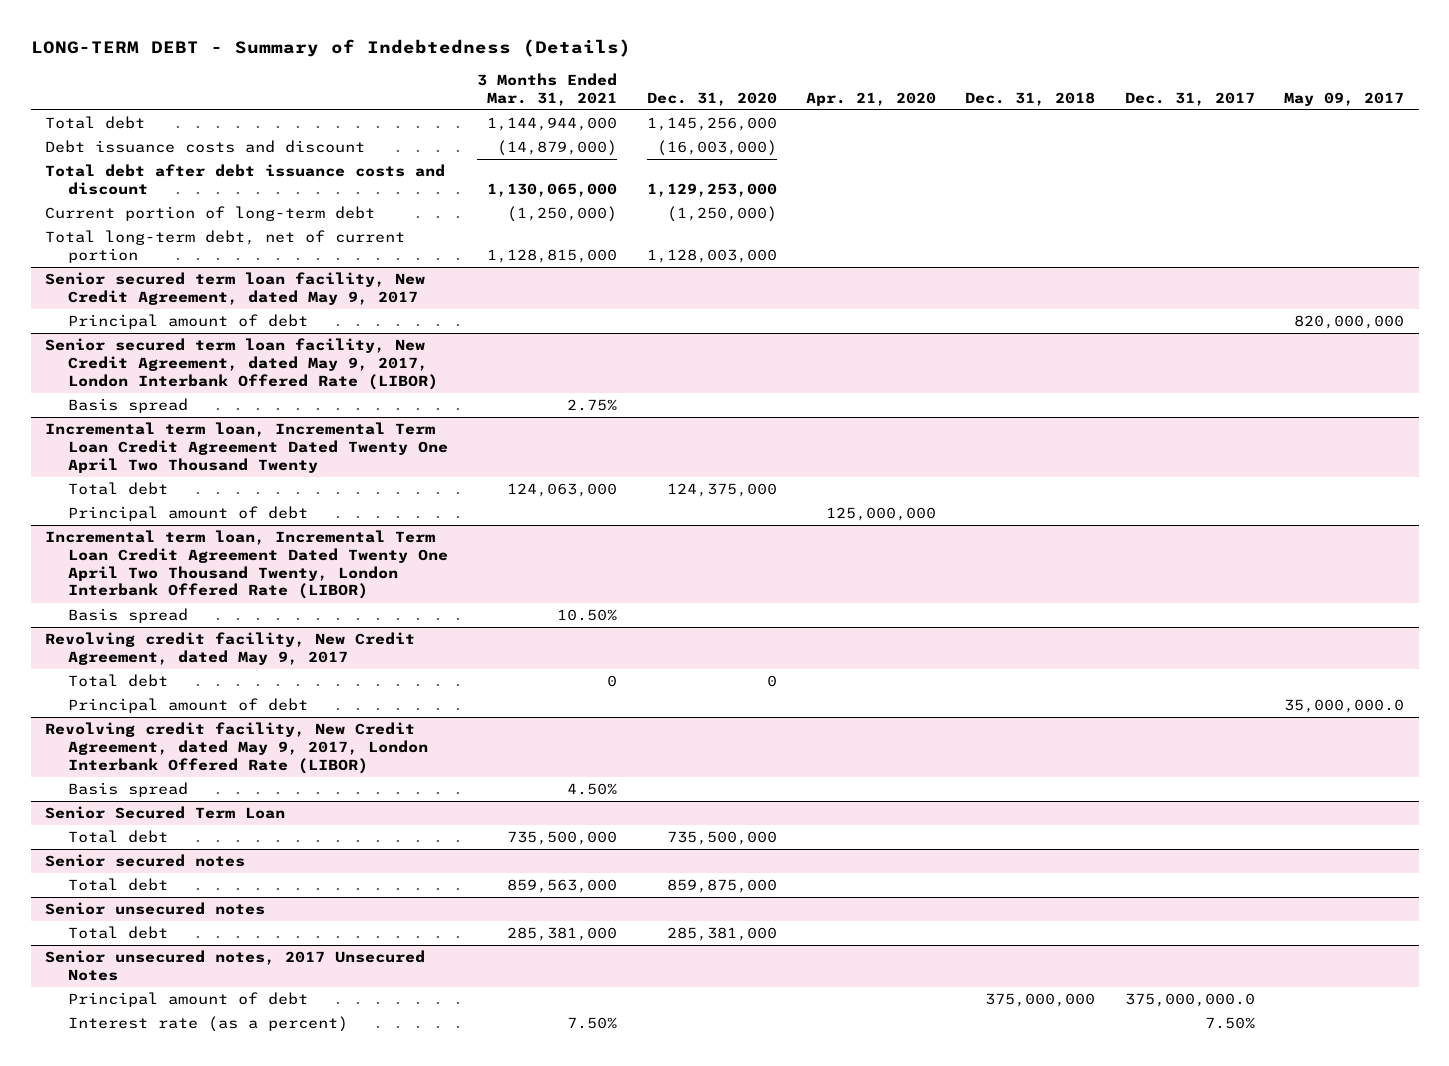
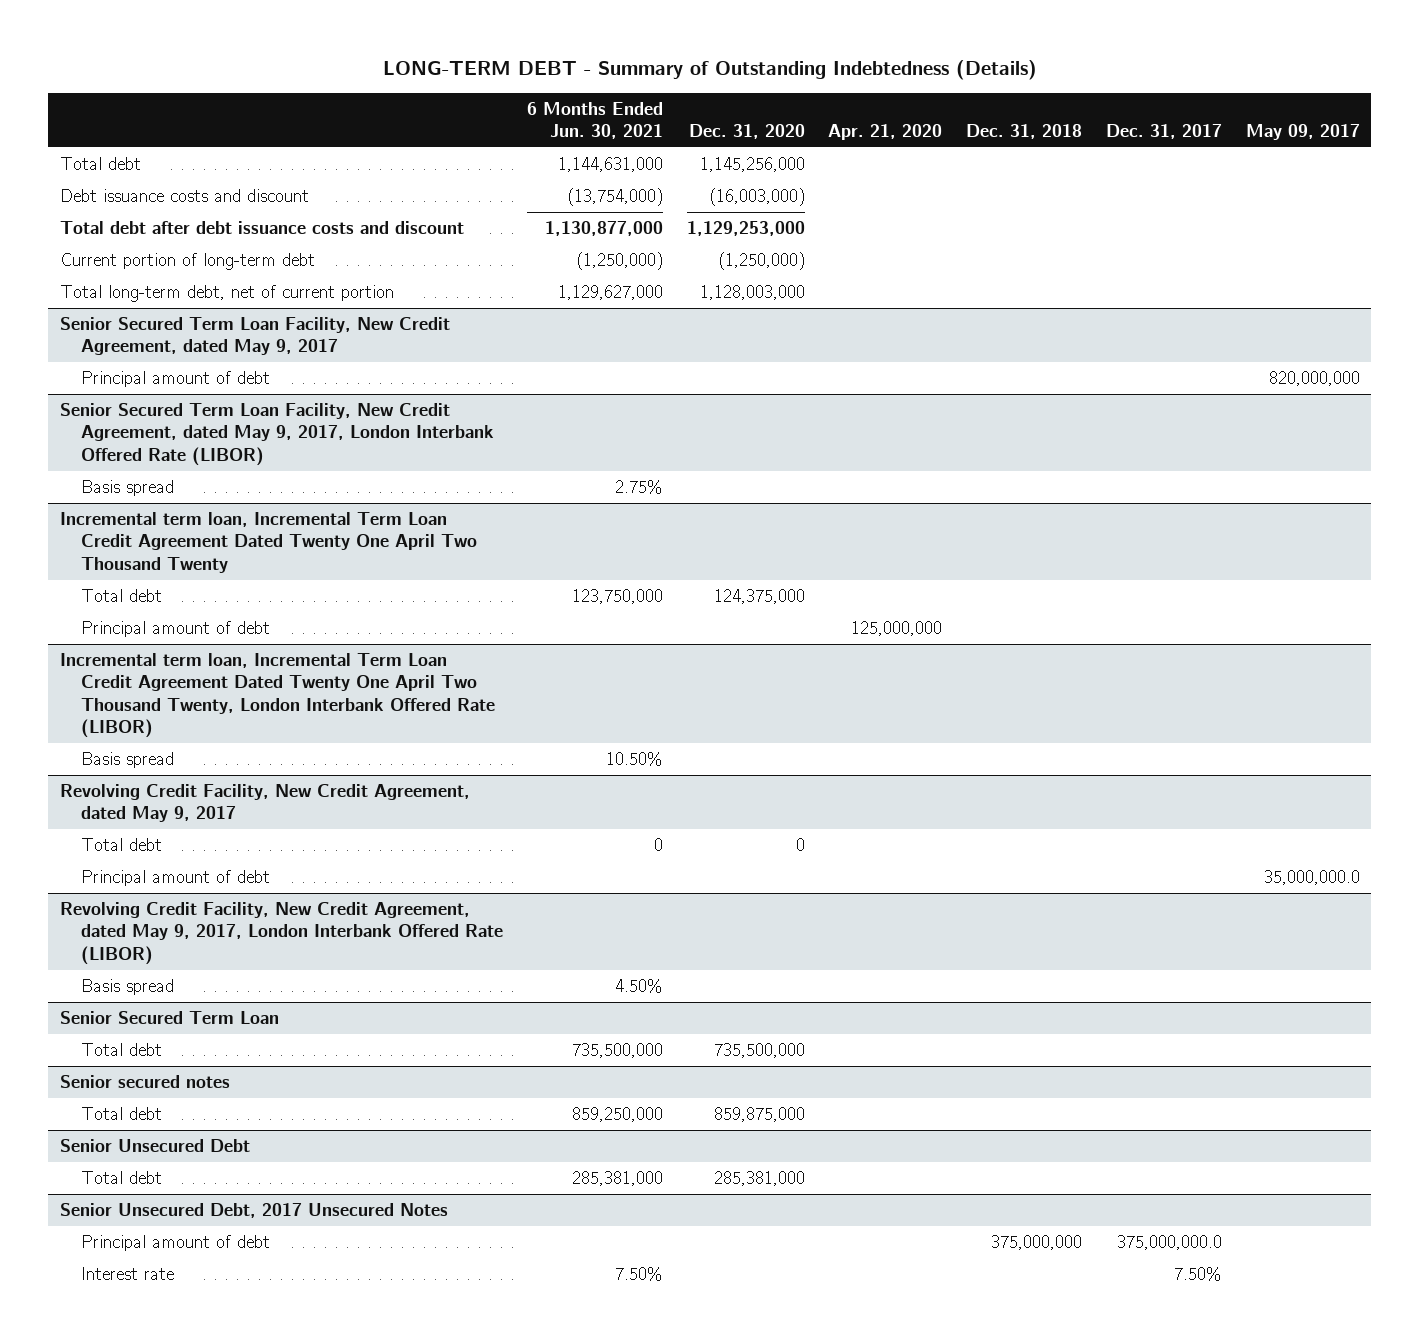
- LONG-TERM DEBT - Summary of Indebtedness (Details)
+ LONG-TERM DEBT - Summary of Outstanding Indebtedness (Details)
- | 3 Months Ended Mar. 31, 2021 | Dec. 31, 2020 | Apr. 21, 2020 | Dec. 31, 2018 | Dec. 31, 2017 | May 09, 2017
+ | 6 Months Ended Jun. 30, 2021 | Dec. 31, 2020 | Apr. 21, 2020 | Dec. 31, 2018 | Dec. 31, 2017 | May 09, 2017
- Senior secured term loan facility, New Credit Agreement, dated May 9, 2017
+ Senior Secured Term Loan Facility, New Credit Agreement, dated May 9, 2017
- Senior secured term loan facility, New Credit Agreement, dated May 9, 2017, London Interbank Offered Rate (LIBOR)
+ Senior Secured Term Loan Facility, New Credit Agreement, dated May 9, 2017, London Interbank Offered Rate (LIBOR)
- Revolving credit facility, New Credit Agreement, dated May 9, 2017
+ Revolving Credit Facility, New Credit Agreement, dated May 9, 2017
- Revolving credit facility, New Credit Agreement, dated May 9, 2017, London Interbank Offered Rate (LIBOR)
+ Revolving Credit Facility, New Credit Agreement, dated May 9, 2017, London Interbank Offered Rate (LIBOR)
- Senior unsecured notes
+ Senior Unsecured Debt
- Senior unsecured notes, 2017 Unsecured Notes
+ Senior Unsecured Debt, 2017 Unsecured Notes
- Interest rate (as a percent) | 7.50% | | | | 7.50% |
+ Interest rate | 7.50% | | | | 7.50% |

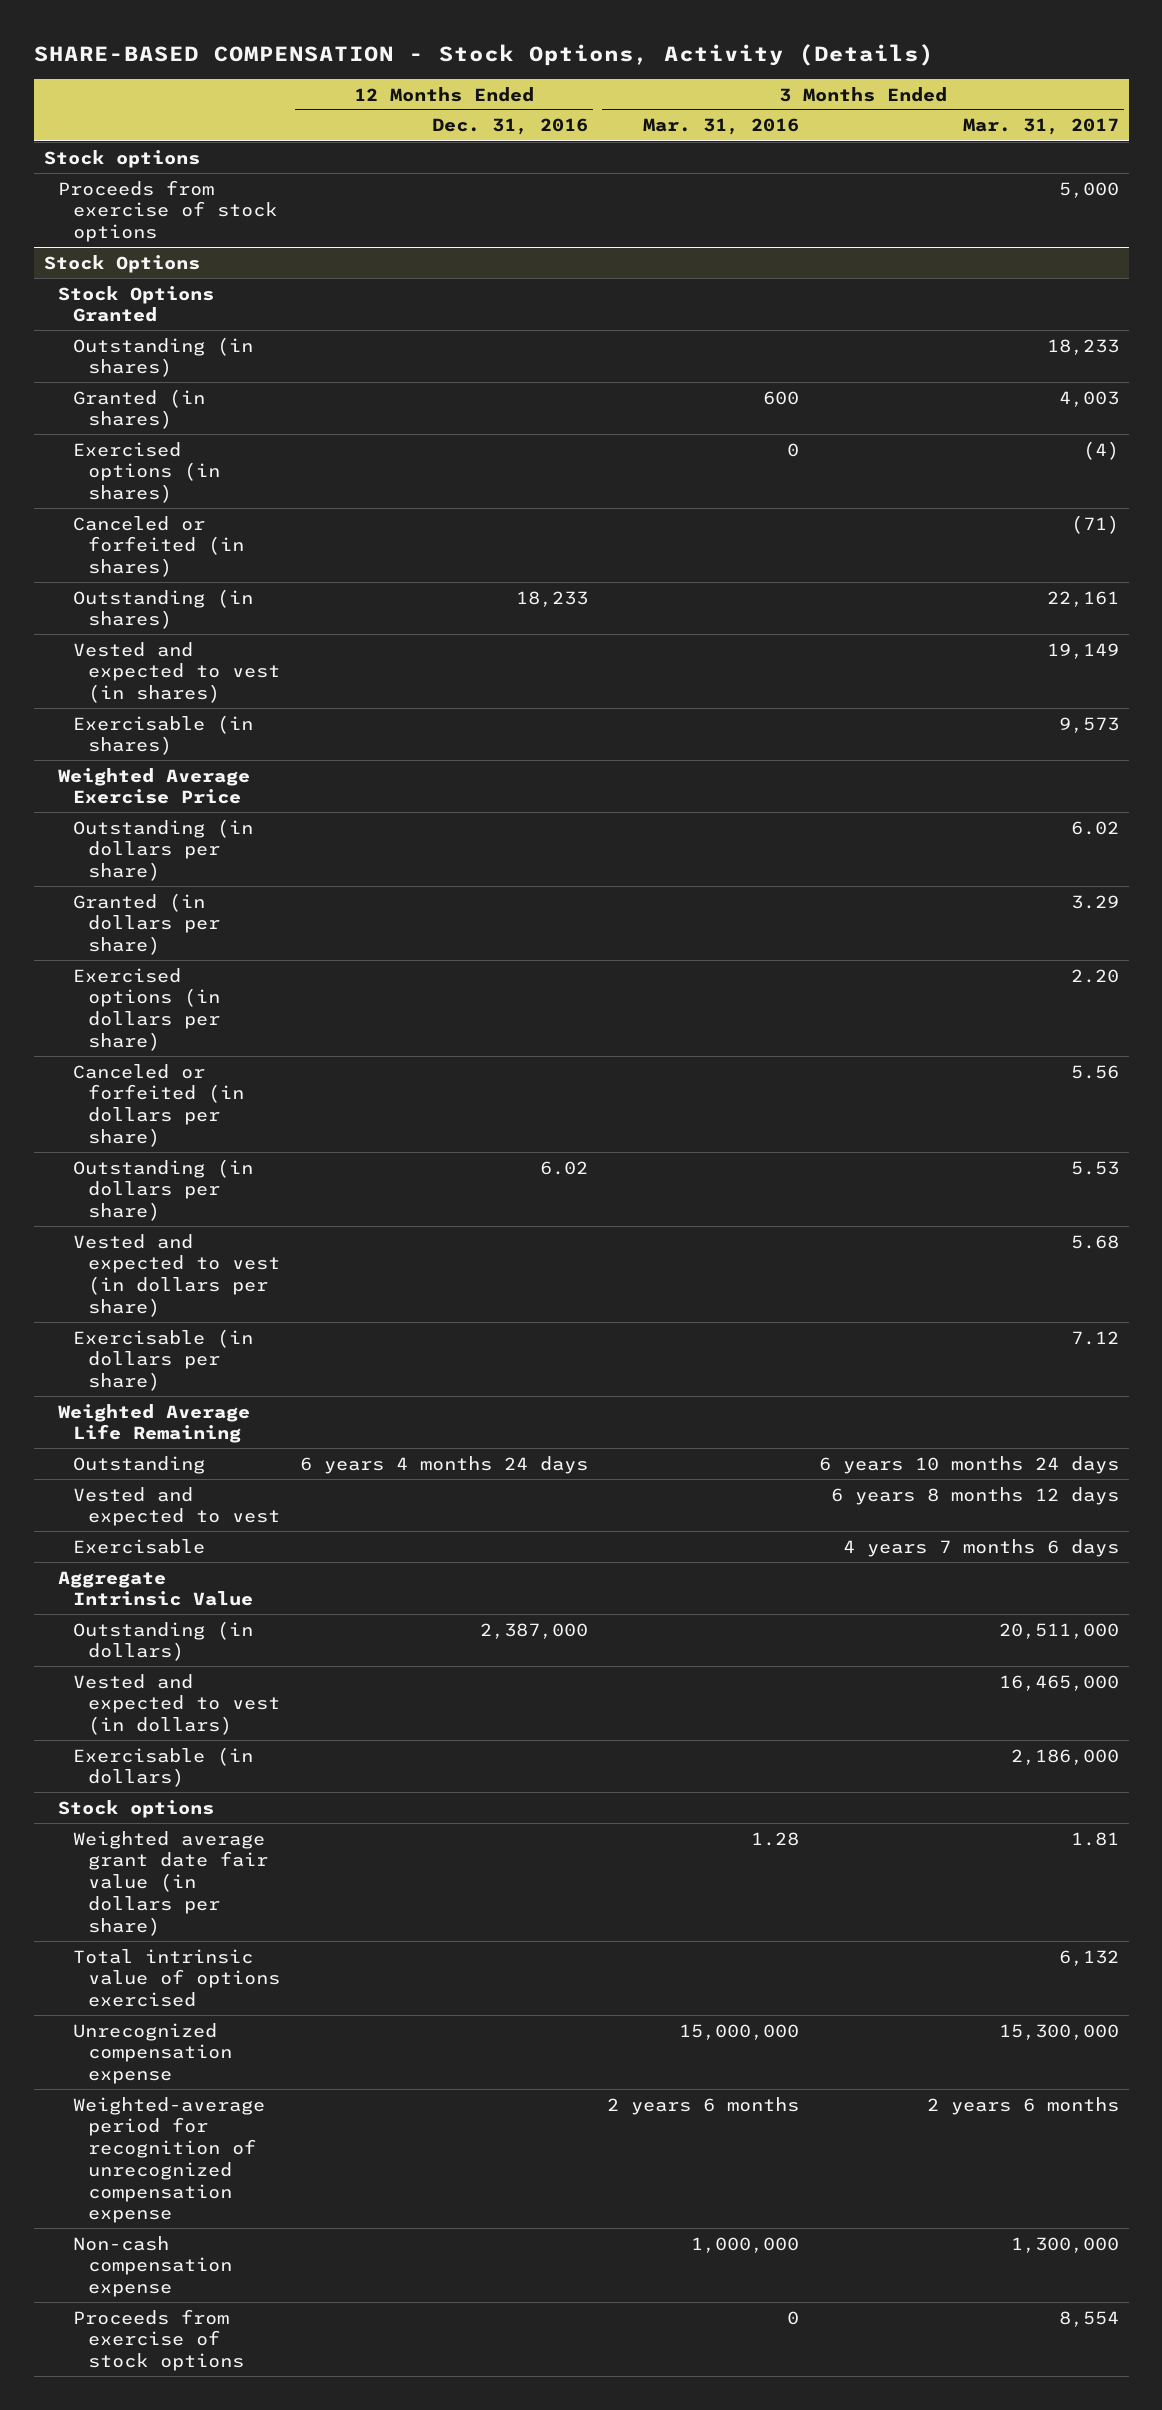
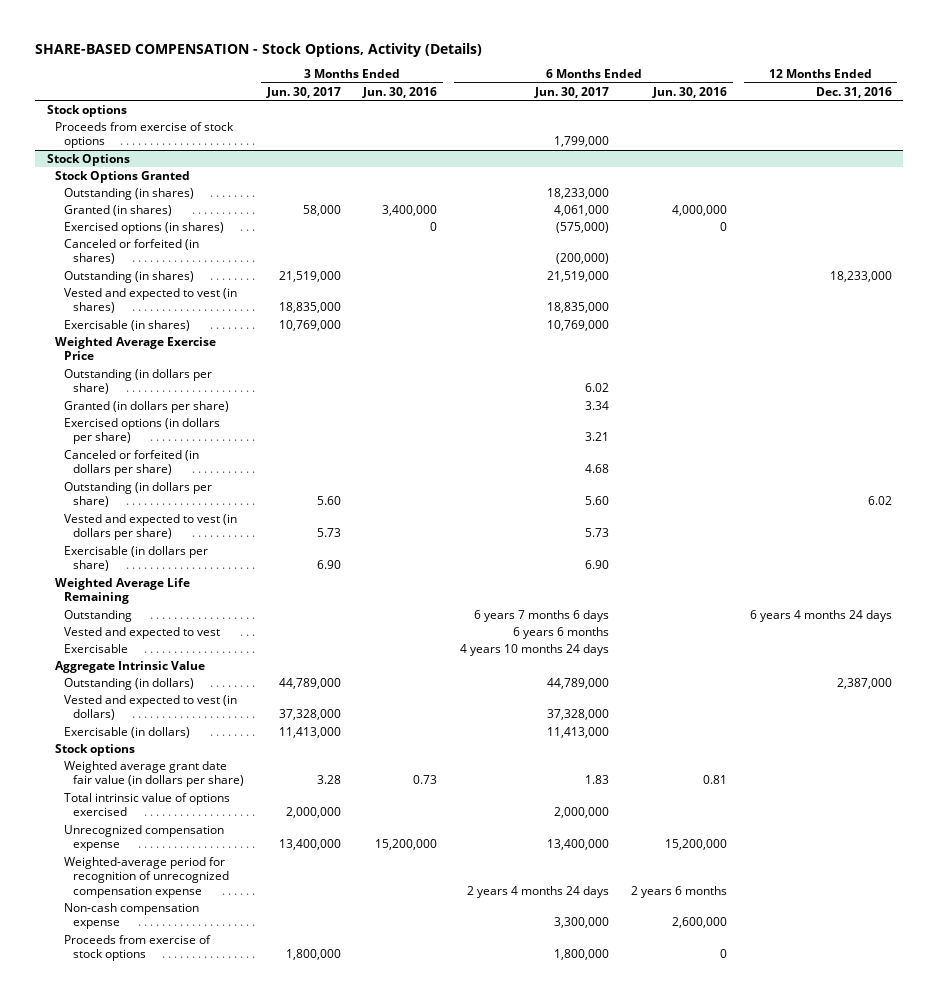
- | 12 Months Ended Dec. 31, 2016 | 3 Months Ended Mar. 31, 2016 | 3 Months Ended Mar. 31, 2017
+ | 3 Months Ended Jun. 30, 2017 | 3 Months Ended Jun. 30, 2016 | 6 Months Ended Jun. 30, 2017 | 6 Months Ended Jun. 30, 2016 | 12 Months Ended Dec. 31, 2016
@ Stock Options
- Outstanding (in shares) | 18,233 | | 22,161
+ Outstanding (in shares) | 21,519,000 | | 21,519,000 | | 18,233,000

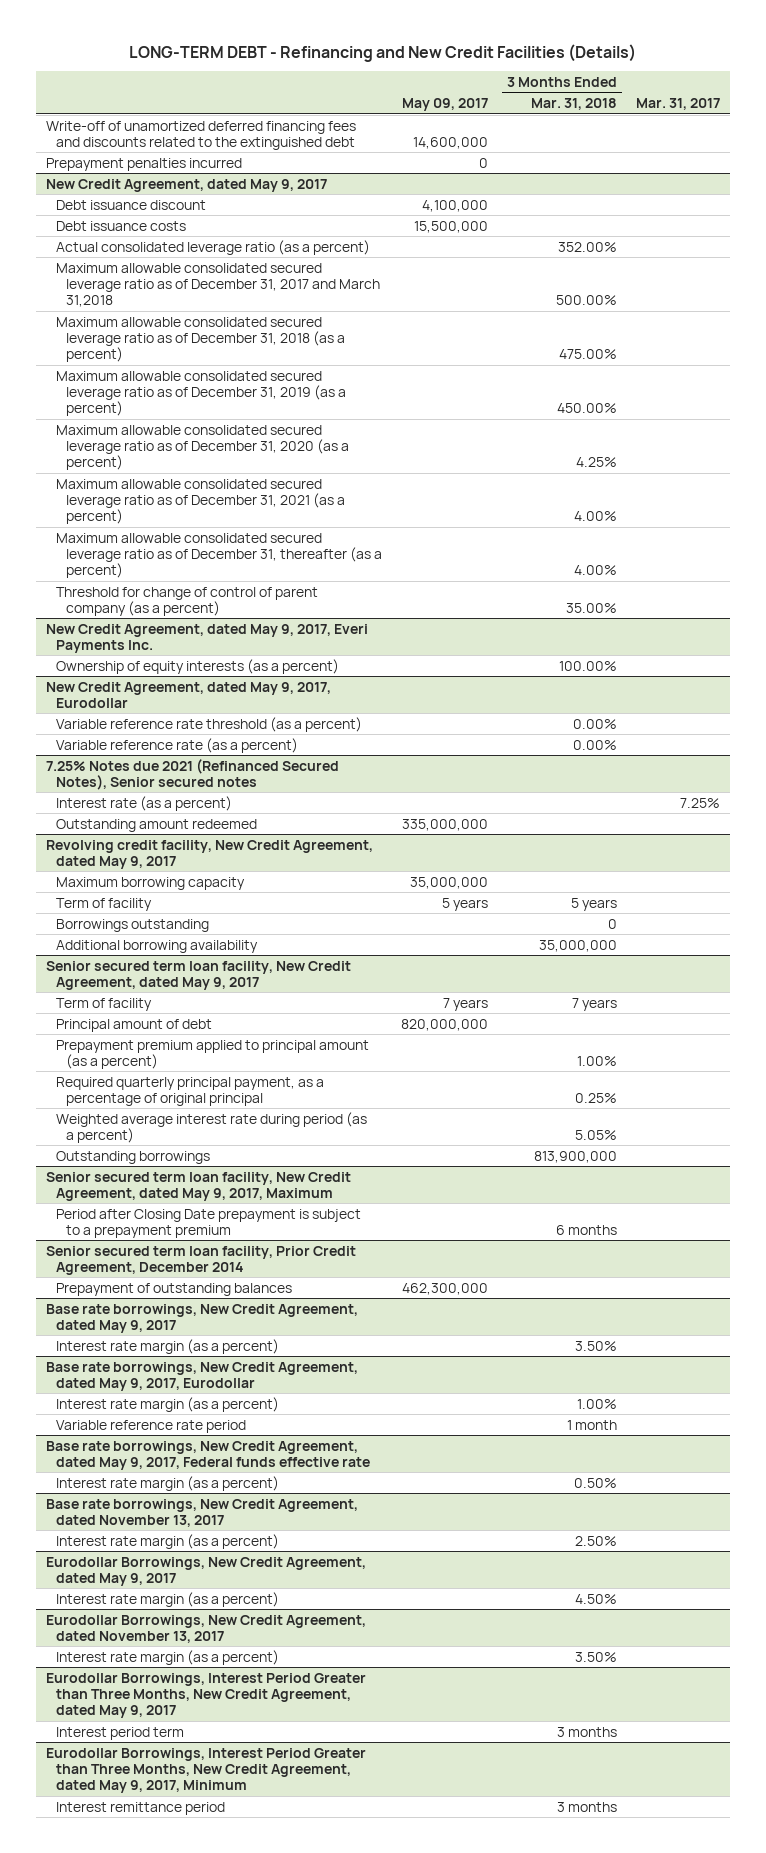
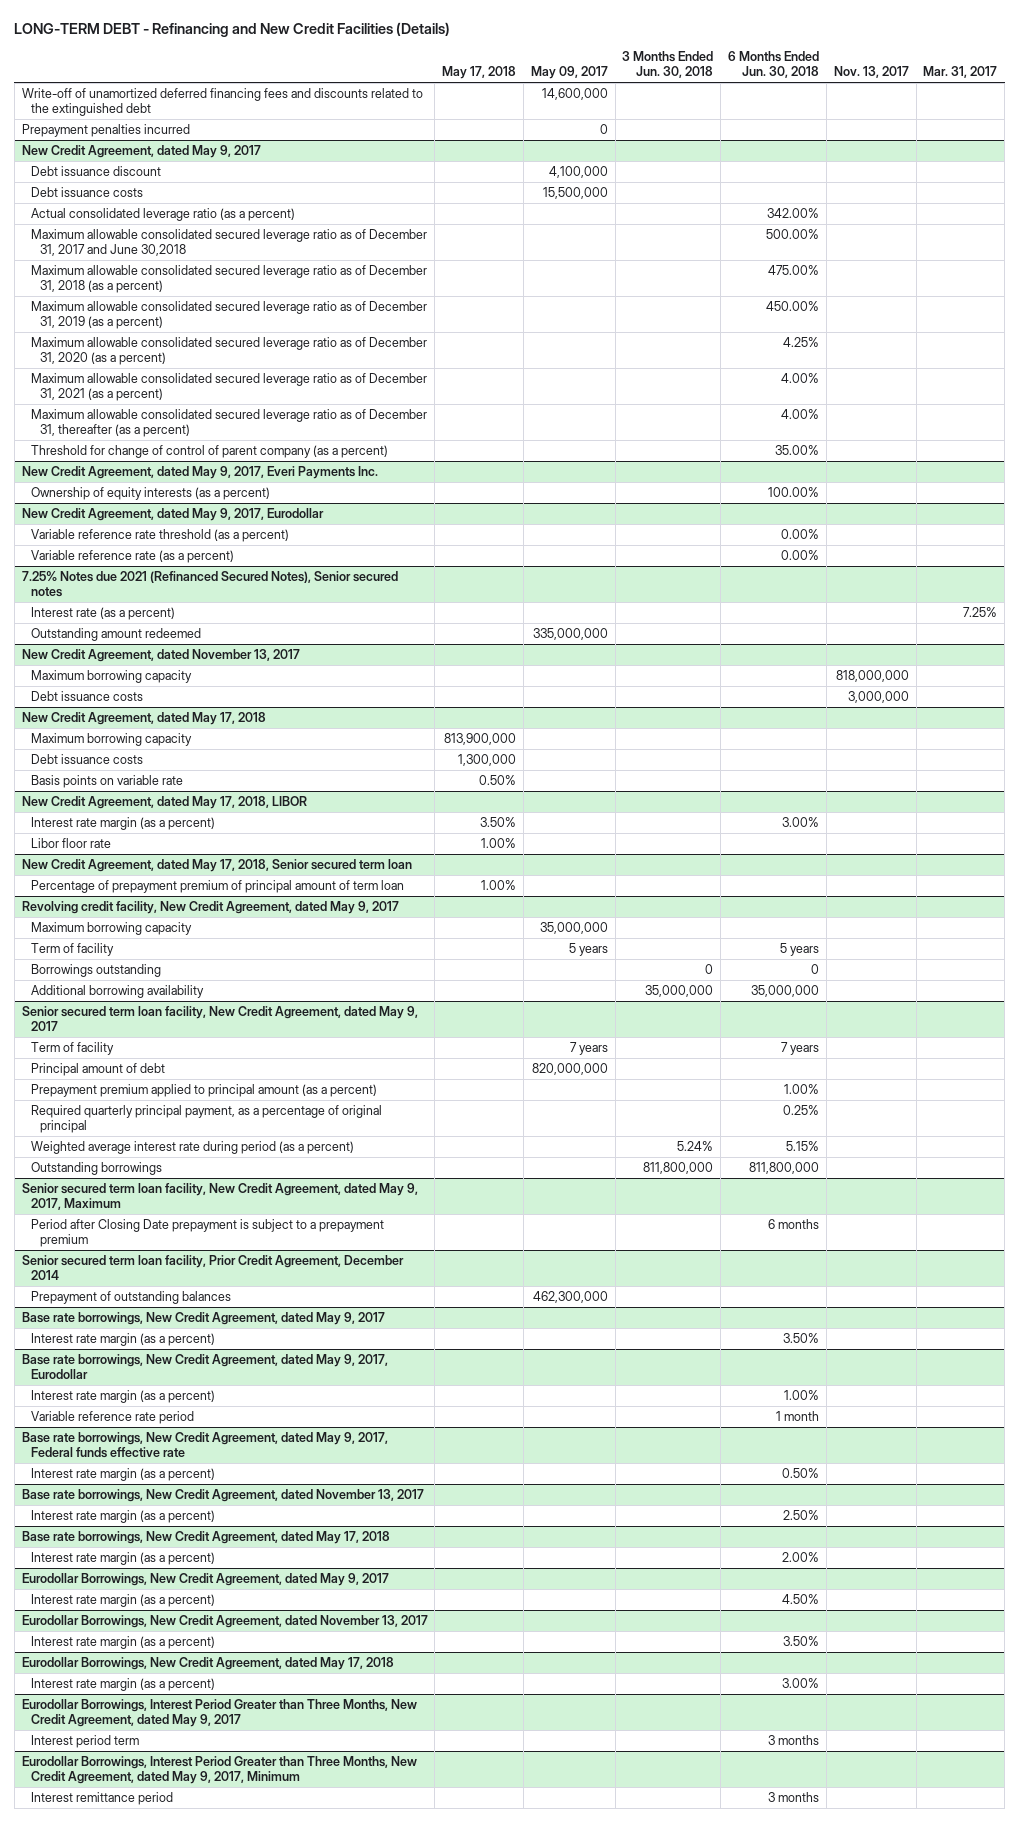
- | May 09, 2017 | 3 Months Ended Mar. 31, 2018 | Mar. 31, 2017
+ | May 17, 2018 | May 09, 2017 | 3 Months Ended Jun. 30, 2018 | 6 Months Ended Jun. 30, 2018 | Nov. 13, 2017 | Mar. 31, 2017
@ New Credit Agreement, dated May 9, 2017
- Maximum allowable consolidated secured leverage ratio as of December 31, 2017 and March 31,2018 | | 500.00% |
+ Maximum allowable consolidated secured leverage ratio as of December 31, 2017 and June 30,2018 | | | | 500.00% | |
+ New Credit Agreement, dated November 13, 2017
+ Maximum borrowing capacity | | | | | 818,000,000 |
+ Debt issuance costs | | | | | 3,000,000 |
+ New Credit Agreement, dated May 17, 2018
+ Maximum borrowing capacity | 813,900,000 | | | | |
+ Debt issuance costs | 1,300,000 | | | | |
+ Basis points on variable rate | 0.50% | | | | |
+ New Credit Agreement, dated May 17, 2018, LIBOR
+ Interest rate margin (as a percent) | 3.50% | | | 3.00% | |
+ Libor floor rate | 1.00% | | | | |
+ New Credit Agreement, dated May 17, 2018, Senior secured term loan
+ Percentage of prepayment premium of principal amount of term loan | 1.00% | | | | |
+ Base rate borrowings, New Credit Agreement, dated May 17, 2018
+ Interest rate margin (as a percent) | | | | 2.00% | |
+ Eurodollar Borrowings, New Credit Agreement, dated May 17, 2018
+ Interest rate margin (as a percent) | | | | 3.00% | |

